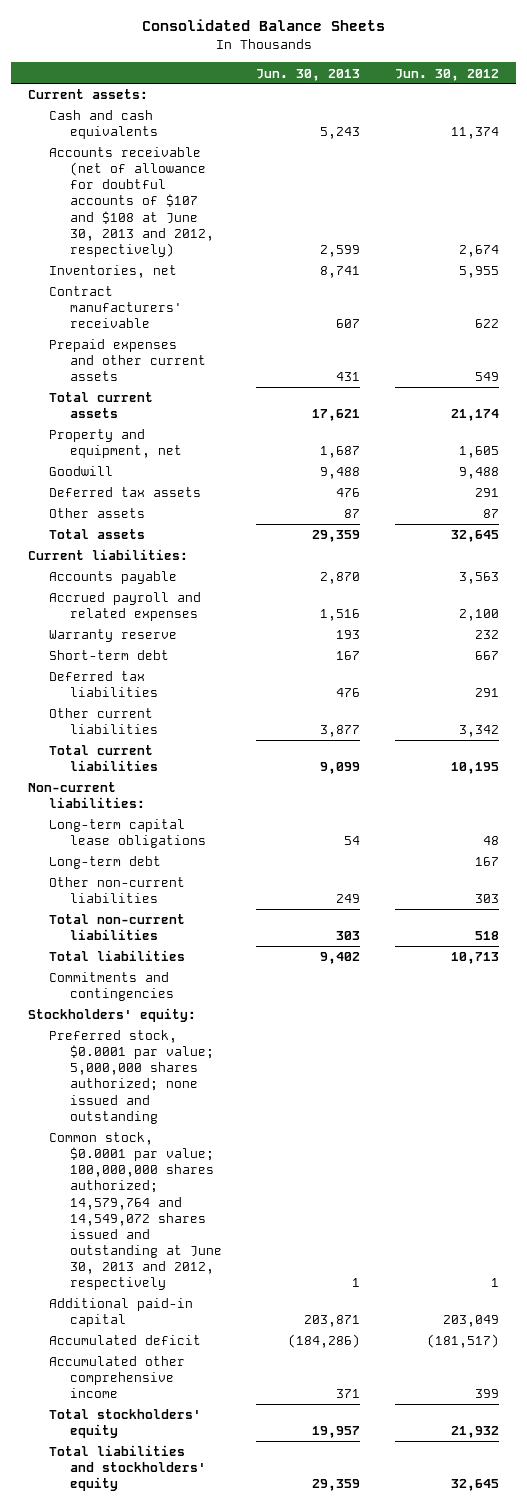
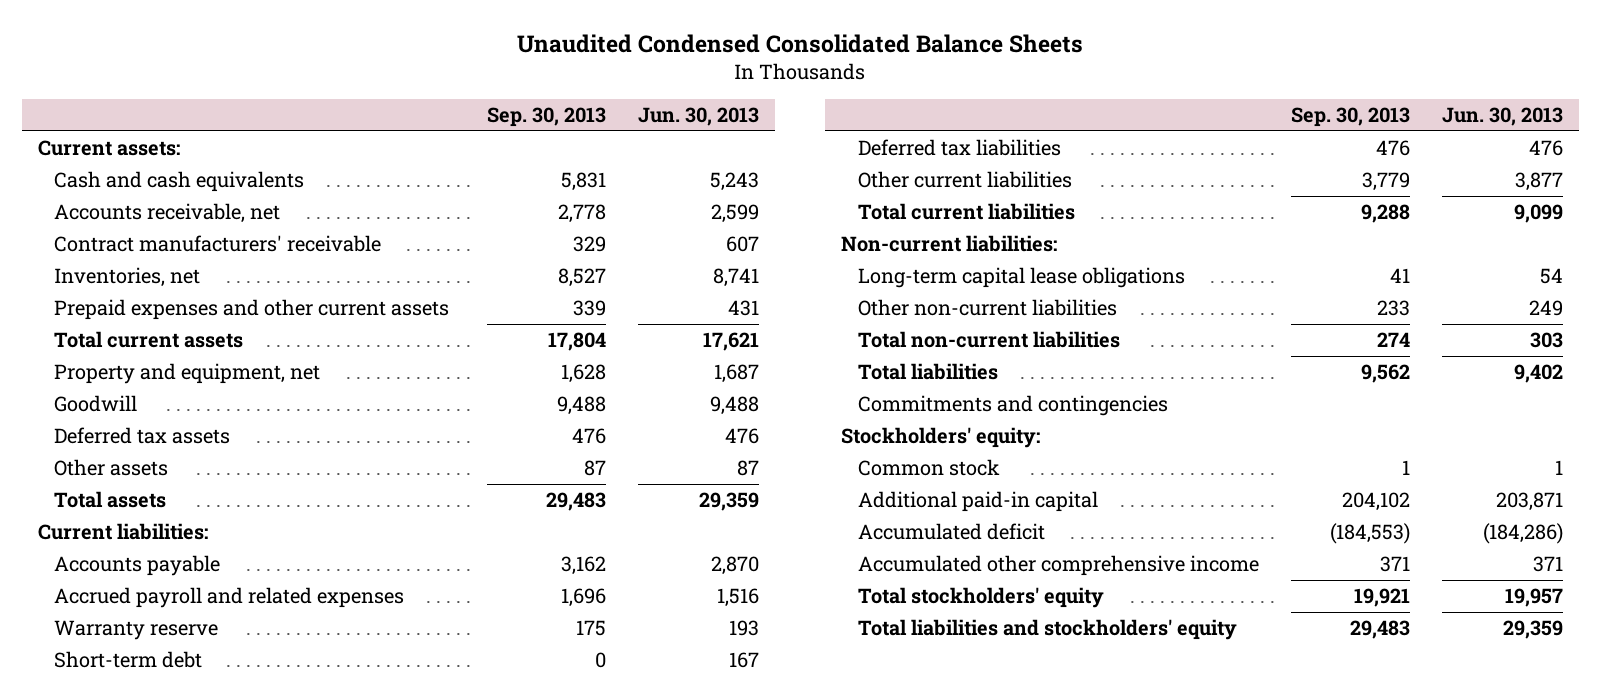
- Consolidated Balance Sheets
+ Unaudited Condensed Consolidated Balance Sheets
- | Jun. 30, 2013 | Jun. 30, 2012
+ | Sep. 30, 2013 | Jun. 30, 2013
- Accounts receivable (net of allowance for doubtful accounts of $107 and $108 at June 30, 2013 and 2012, respectively) | 2,599 | 2,674
+ Accounts receivable, net | 2,778 | 2,599
moved down: Inventories, net | 8,527 | 8,741
- Long-term debt | | 167
- Preferred stock, $0.0001 par value; 5,000,000 shares authorized; none issued and outstanding
- Common stock, $0.0001 par value; 100,000,000 shares authorized; 14,579,764 and 14,549,072 shares issued and outstanding at June 30, 2013 and 2012, respectively | 1 | 1
+ Common stock | 1 | 1

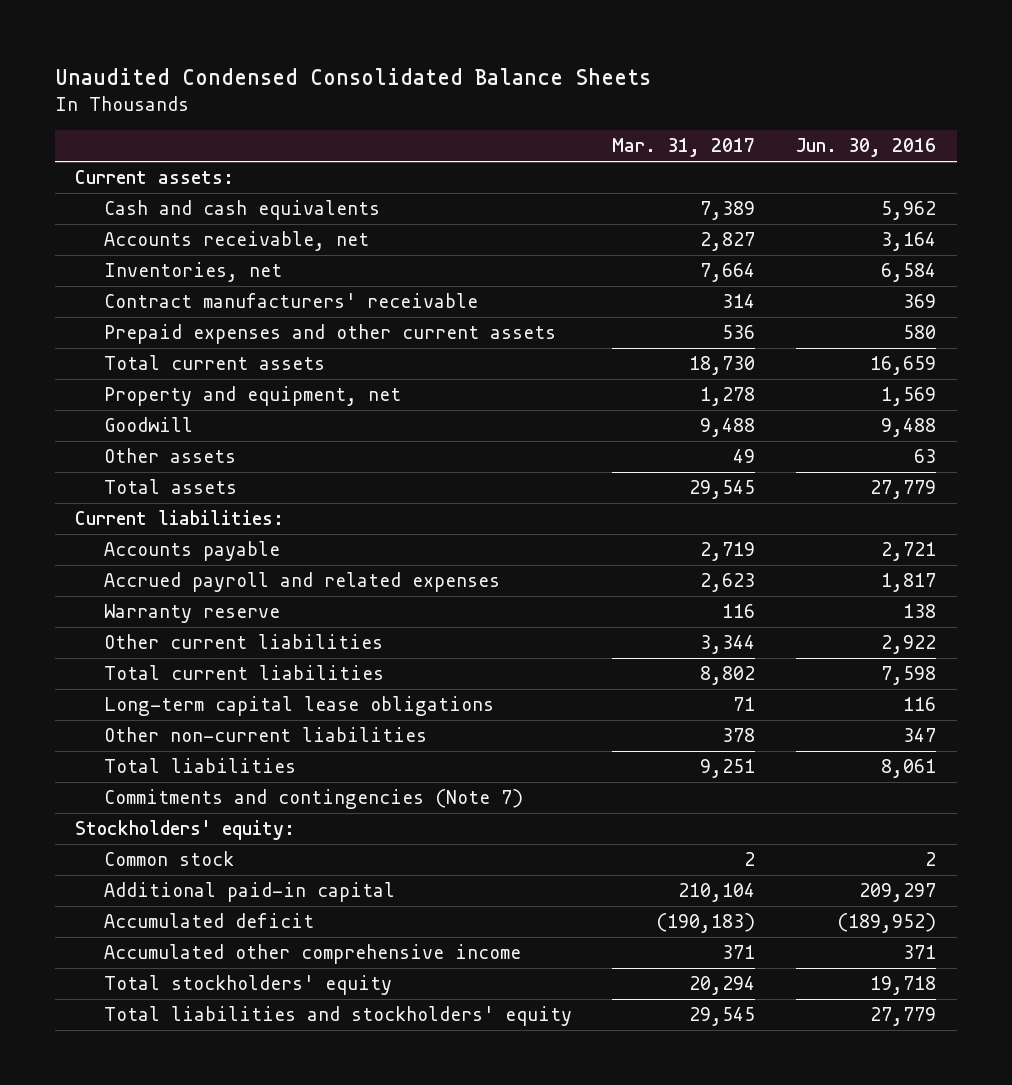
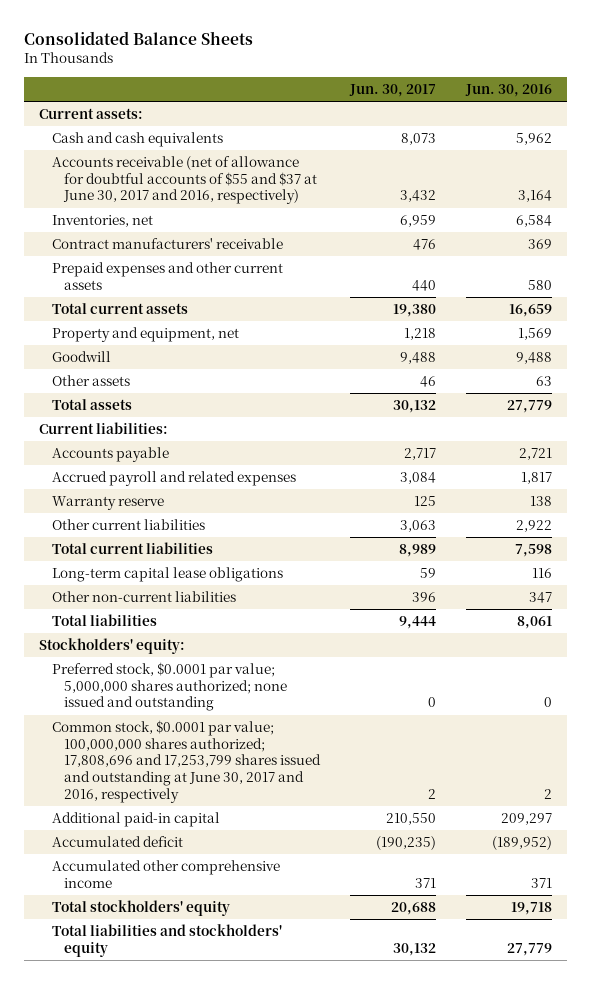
- Unaudited Condensed Consolidated Balance Sheets
+ Consolidated Balance Sheets
- | Mar. 31, 2017 | Jun. 30, 2016
+ | Jun. 30, 2017 | Jun. 30, 2016
- Accounts receivable, net | 2,827 | 3,164
+ Accounts receivable (net of allowance for doubtful accounts of $55 and $37 at June 30, 2017 and 2016, respectively) | 3,432 | 3,164
- Commitments and contingencies (Note 7)
- Common stock | 2 | 2
+ Preferred stock, $0.0001 par value; 5,000,000 shares authorized; none issued and outstanding | 0 | 0
+ Common stock, $0.0001 par value; 100,000,000 shares authorized; 17,808,696 and 17,253,799 shares issued and outstanding at June 30, 2017 and 2016, respectively | 2 | 2

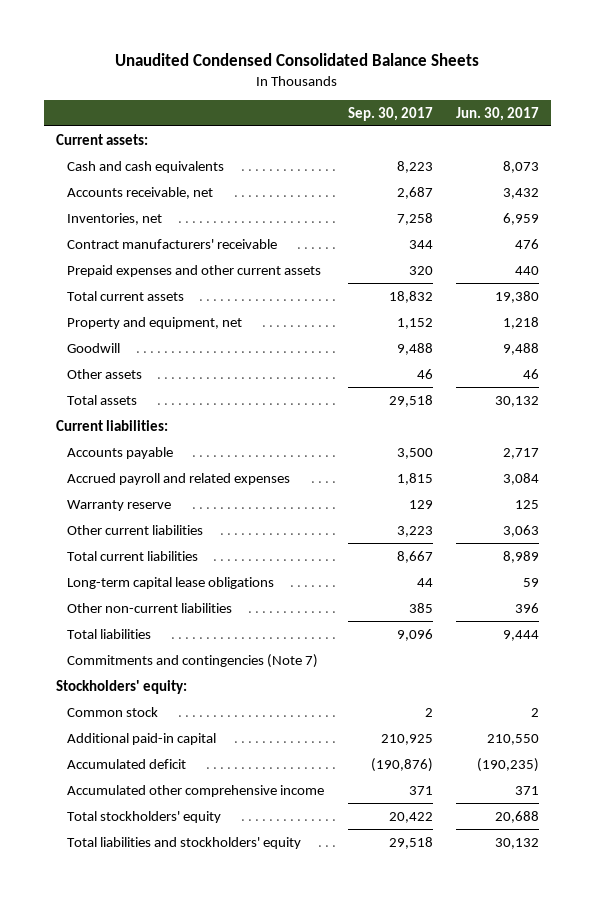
- Consolidated Balance Sheets
+ Unaudited Condensed Consolidated Balance Sheets
- | Jun. 30, 2017 | Jun. 30, 2016
+ | Sep. 30, 2017 | Jun. 30, 2017
- Accounts receivable (net of allowance for doubtful accounts of $55 and $37 at June 30, 2017 and 2016, respectively) | 3,432 | 3,164
+ Accounts receivable, net | 2,687 | 3,432
+ Commitments and contingencies (Note 7)
- Preferred stock, $0.0001 par value; 5,000,000 shares authorized; none issued and outstanding | 0 | 0
- Common stock, $0.0001 par value; 100,000,000 shares authorized; 17,808,696 and 17,253,799 shares issued and outstanding at June 30, 2017 and 2016, respectively | 2 | 2
+ Common stock | 2 | 2

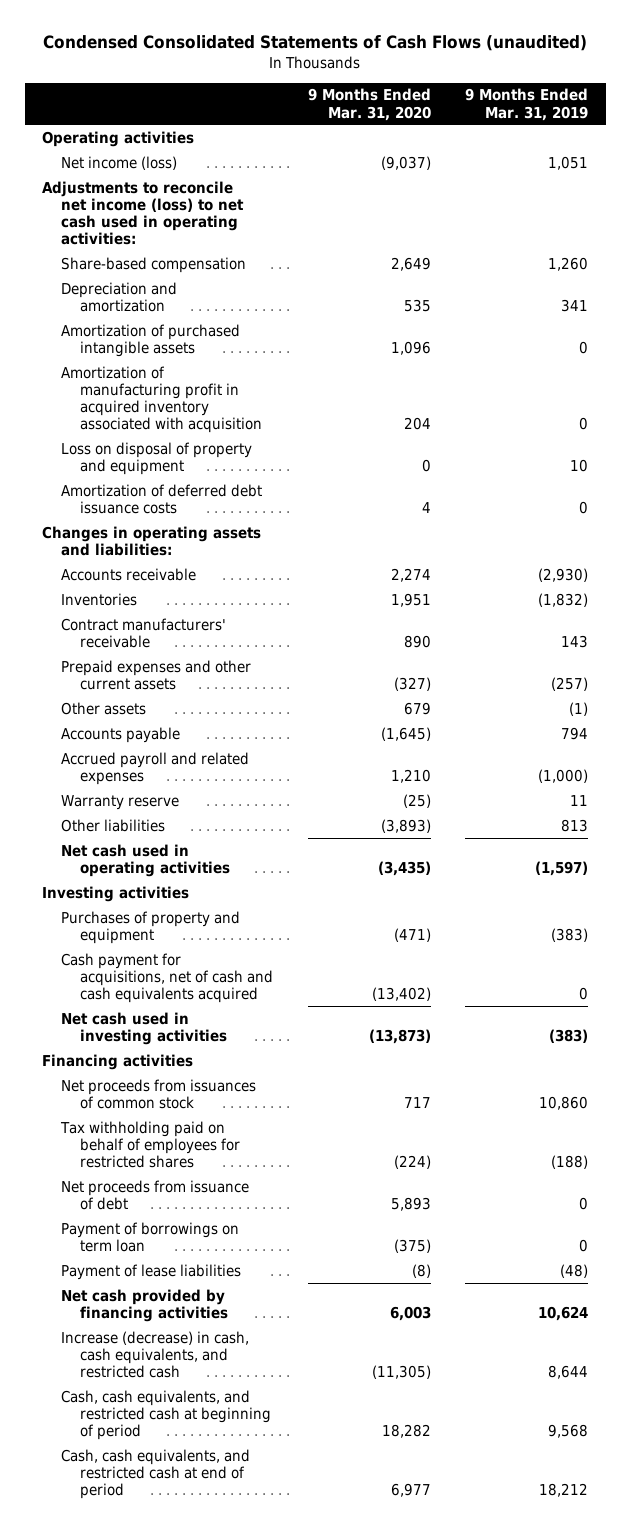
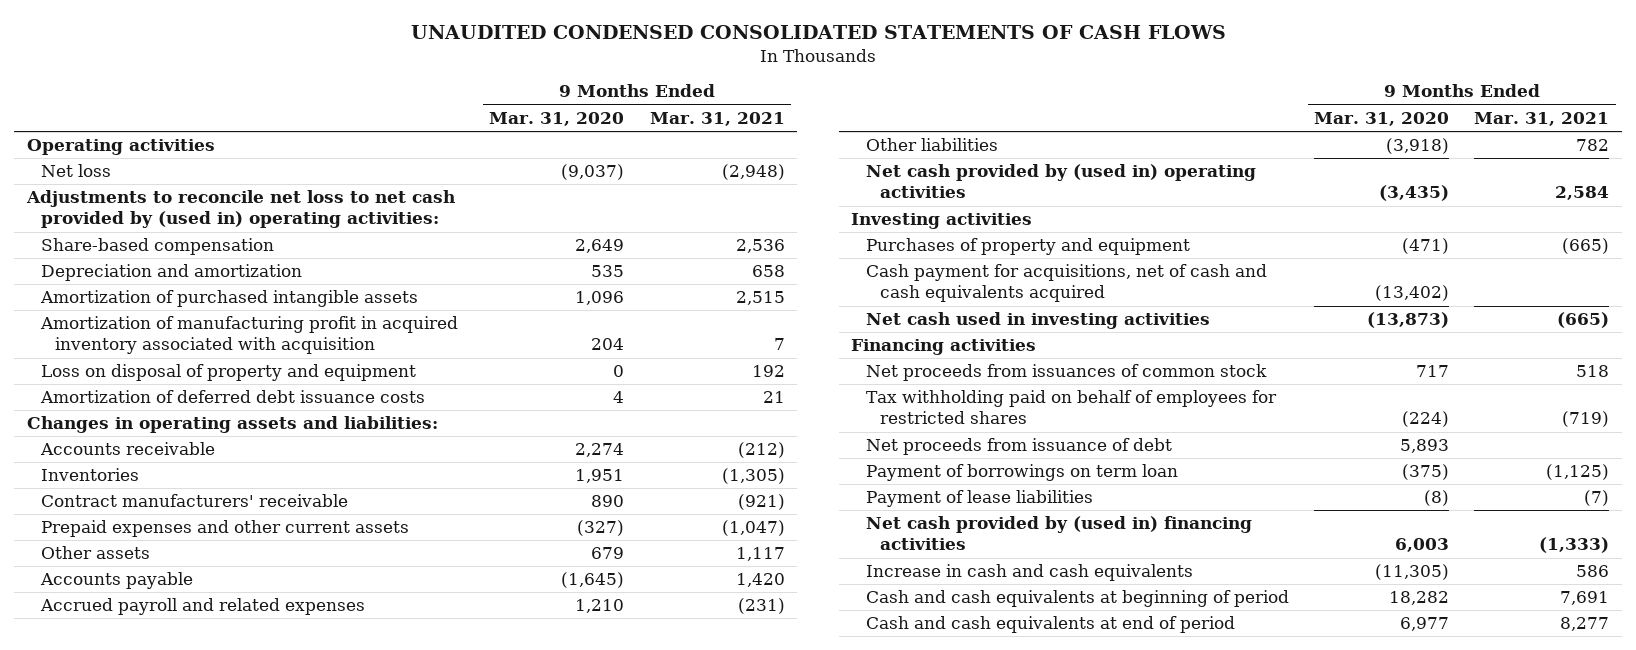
- Condensed Consolidated Statements of Cash Flows (unaudited)
+ UNAUDITED CONDENSED CONSOLIDATED STATEMENTS OF CASH FLOWS
- | 9 Months Ended Mar. 31, 2020 | 9 Months Ended Mar. 31, 2019
+ | 9 Months Ended Mar. 31, 2020 | 9 Months Ended Mar. 31, 2021
- Net income (loss) | (9,037) | 1,051
- Adjustments to reconcile net income (loss) to net cash used in operating activities:
+ Net loss | (9,037) | (2,948)
+ Adjustments to reconcile net loss to net cash provided by (used in) operating activities:
- Warranty reserve | (25) | 11
- Other liabilities | (3,893) | 813
- Net cash used in operating activities | (3,435) | (1,597)
+ Other liabilities | (3,918) | 782
+ Net cash provided by (used in) operating activities | (3,435) | 2,584
- Net cash provided by financing activities | 6,003 | 10,624
- Increase (decrease) in cash, cash equivalents, and restricted cash | (11,305) | 8,644
- Cash, cash equivalents, and restricted cash at beginning of period | 18,282 | 9,568
- Cash, cash equivalents, and restricted cash at end of period | 6,977 | 18,212
+ Net cash provided by (used in) financing activities | 6,003 | (1,333)
+ Increase in cash and cash equivalents | (11,305) | 586
+ Cash and cash equivalents at beginning of period | 18,282 | 7,691
+ Cash and cash equivalents at end of period | 6,977 | 8,277

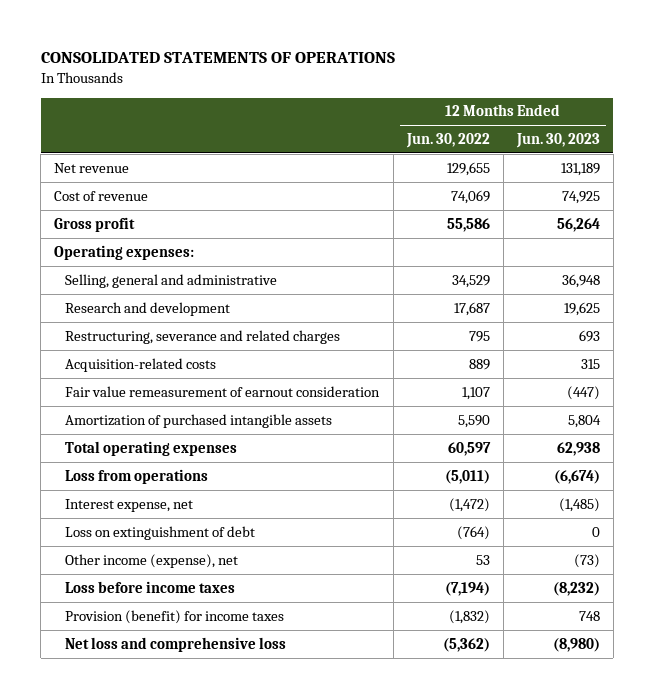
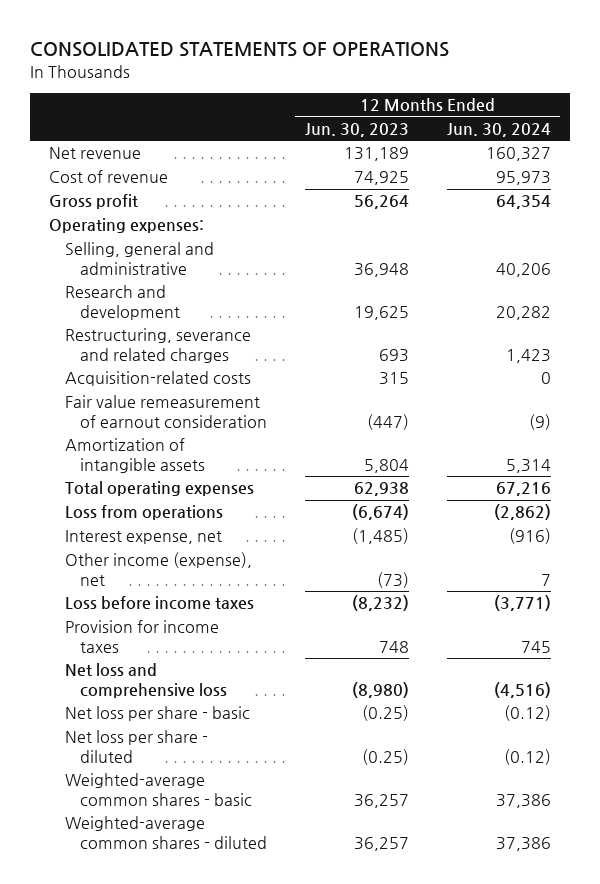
- | 12 Months Ended Jun. 30, 2022 | 12 Months Ended Jun. 30, 2023
+ | 12 Months Ended Jun. 30, 2023 | 12 Months Ended Jun. 30, 2024
- Amortization of purchased intangible assets | 5,590 | 5,804
+ Amortization of intangible assets | 5,804 | 5,314
- Loss on extinguishment of debt | (764) | 0
- Provision (benefit) for income taxes | (1,832) | 748
+ Provision for income taxes | 748 | 745
+ Net loss per share - basic | (0.25) | (0.12)
+ Net loss per share - diluted | (0.25) | (0.12)
+ Weighted-average common shares - basic | 36,257 | 37,386
+ Weighted-average common shares - diluted | 36,257 | 37,386

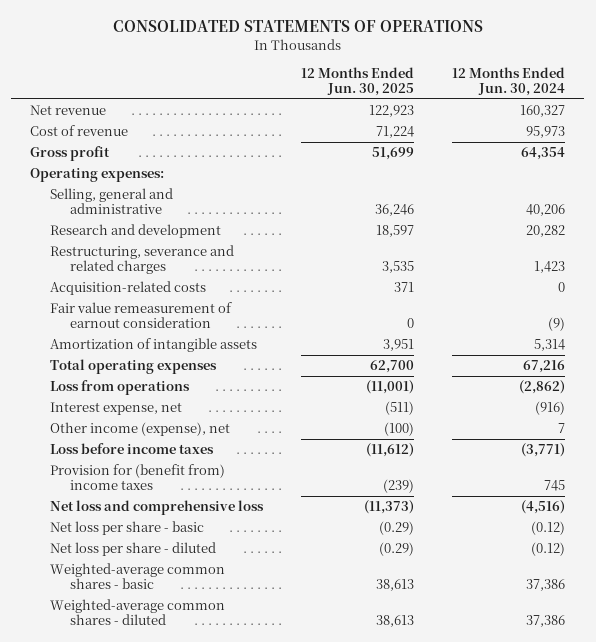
- | 12 Months Ended Jun. 30, 2023 | 12 Months Ended Jun. 30, 2024
+ | 12 Months Ended Jun. 30, 2025 | 12 Months Ended Jun. 30, 2024
- Provision for income taxes | 748 | 745
+ Provision for (benefit from) income taxes | (239) | 745

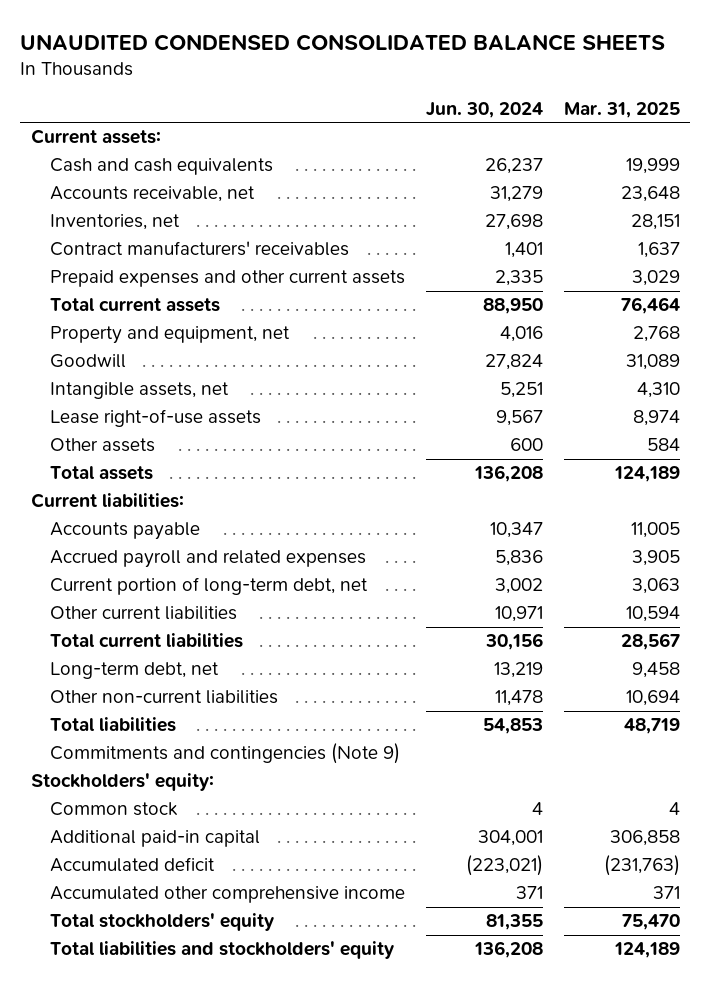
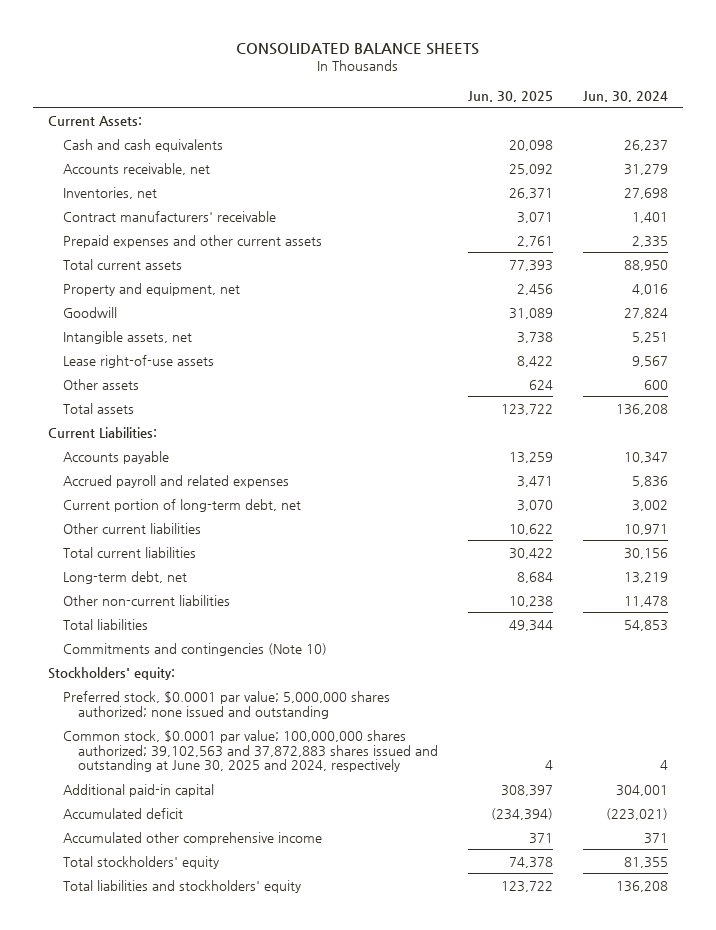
- UNAUDITED CONDENSED CONSOLIDATED BALANCE SHEETS
+ CONSOLIDATED BALANCE SHEETS
- | Jun. 30, 2024 | Mar. 31, 2025
+ | Jun. 30, 2025 | Jun. 30, 2024
- Current assets:
+ Current Assets:
- Contract manufacturers' receivables | 1,401 | 1,637
+ Contract manufacturers' receivable | 3,071 | 1,401
- Current liabilities:
+ Current Liabilities:
- Commitments and contingencies (Note 9)
+ Commitments and contingencies (Note 10)
- Common stock | 4 | 4
+ Preferred stock, $0.0001 par value; 5,000,000 shares authorized; none issued and outstanding
+ Common stock, $0.0001 par value; 100,000,000 shares authorized; 39,102,563 and 37,872,883 shares issued and outstanding at June 30, 2025 and 2024, respectively | 4 | 4

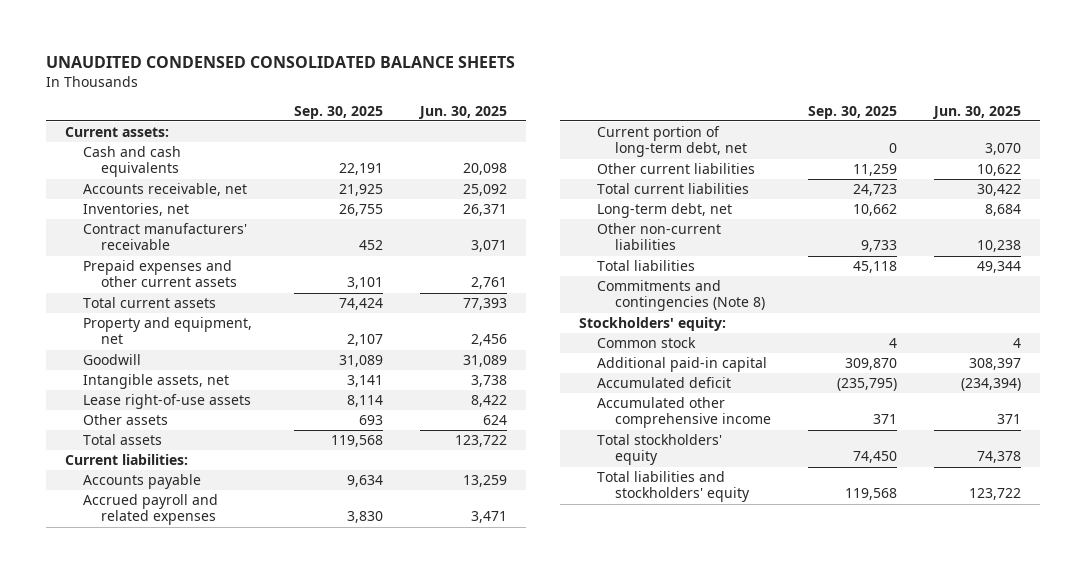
- CONSOLIDATED BALANCE SHEETS
+ UNAUDITED CONDENSED CONSOLIDATED BALANCE SHEETS
- | Jun. 30, 2025 | Jun. 30, 2024
+ | Sep. 30, 2025 | Jun. 30, 2025
- Current Assets:
+ Current assets:
- Current Liabilities:
+ Current liabilities:
- Commitments and contingencies (Note 10)
+ Commitments and contingencies (Note 8)
- Preferred stock, $0.0001 par value; 5,000,000 shares authorized; none issued and outstanding
- Common stock, $0.0001 par value; 100,000,000 shares authorized; 39,102,563 and 37,872,883 shares issued and outstanding at June 30, 2025 and 2024, respectively | 4 | 4
+ Common stock | 4 | 4

